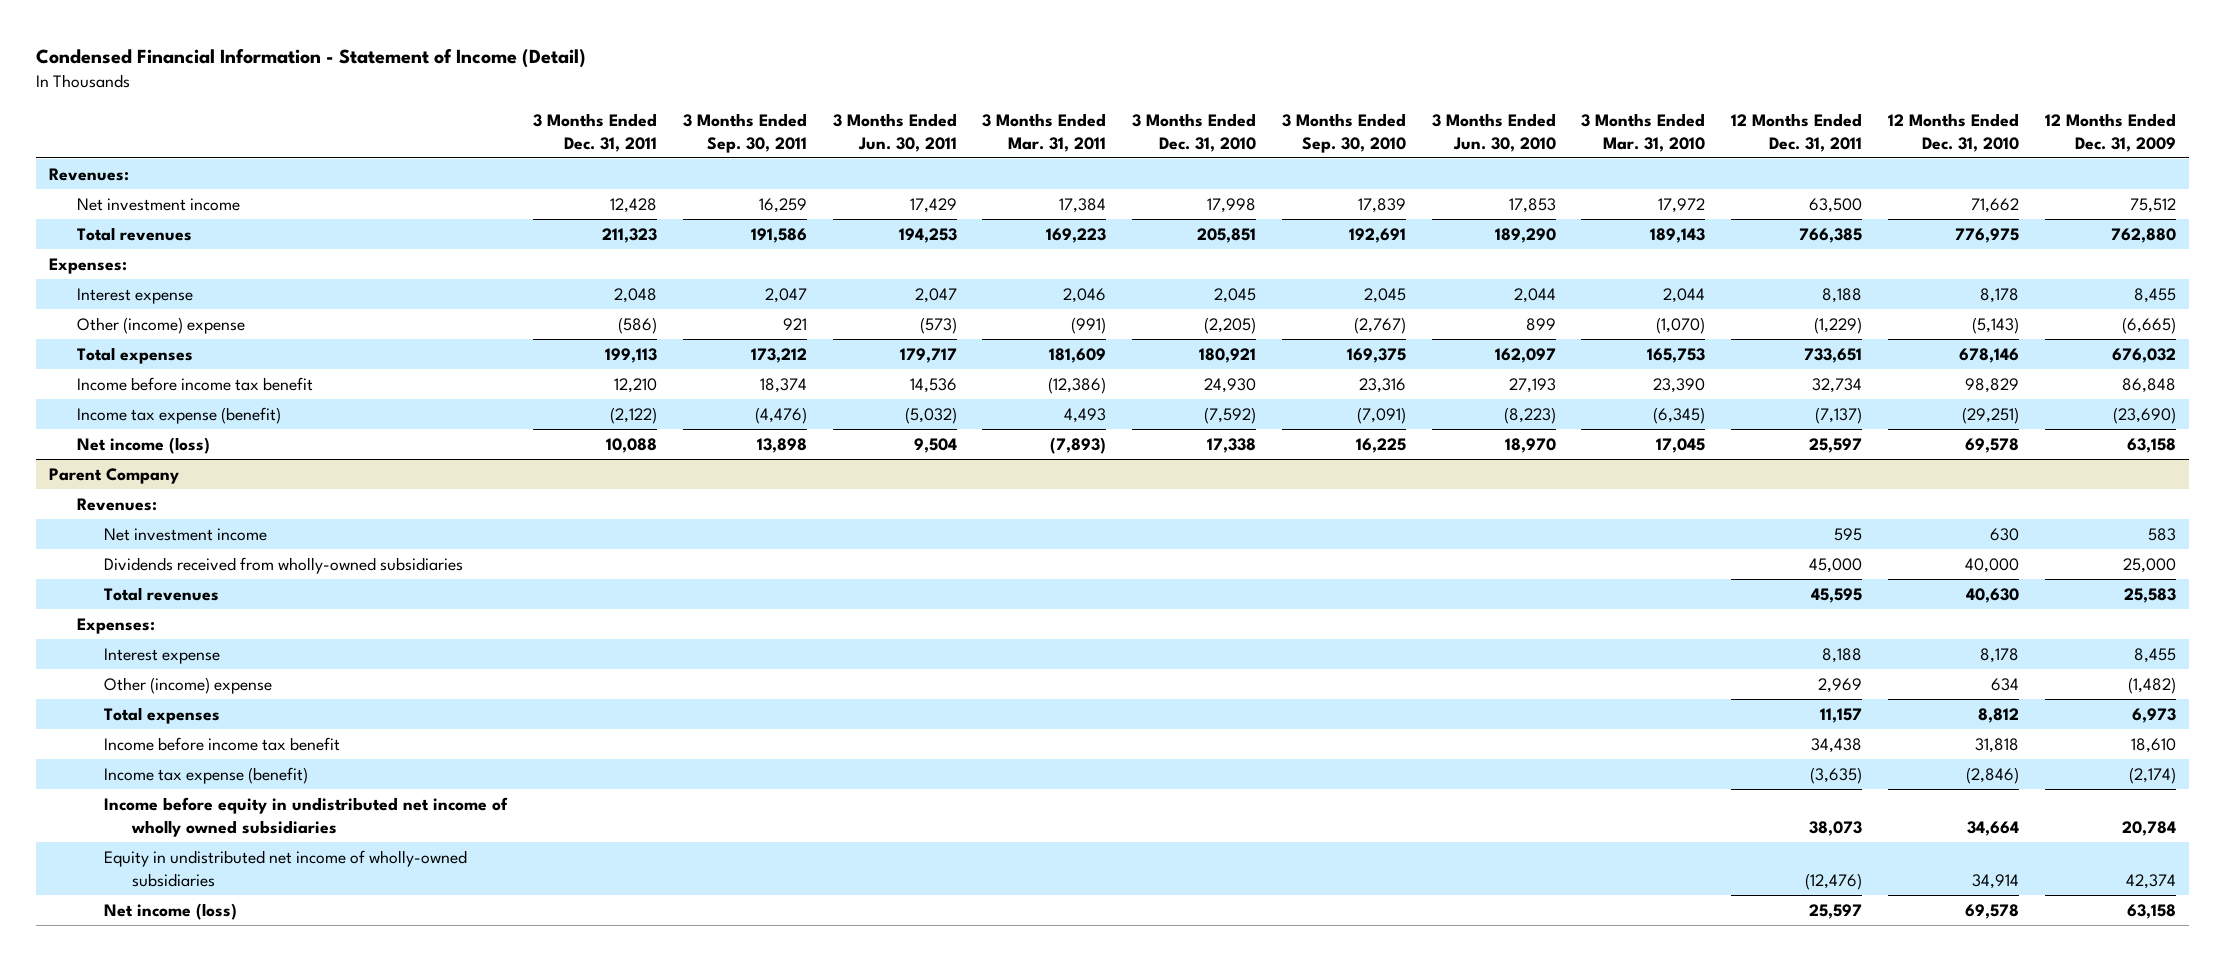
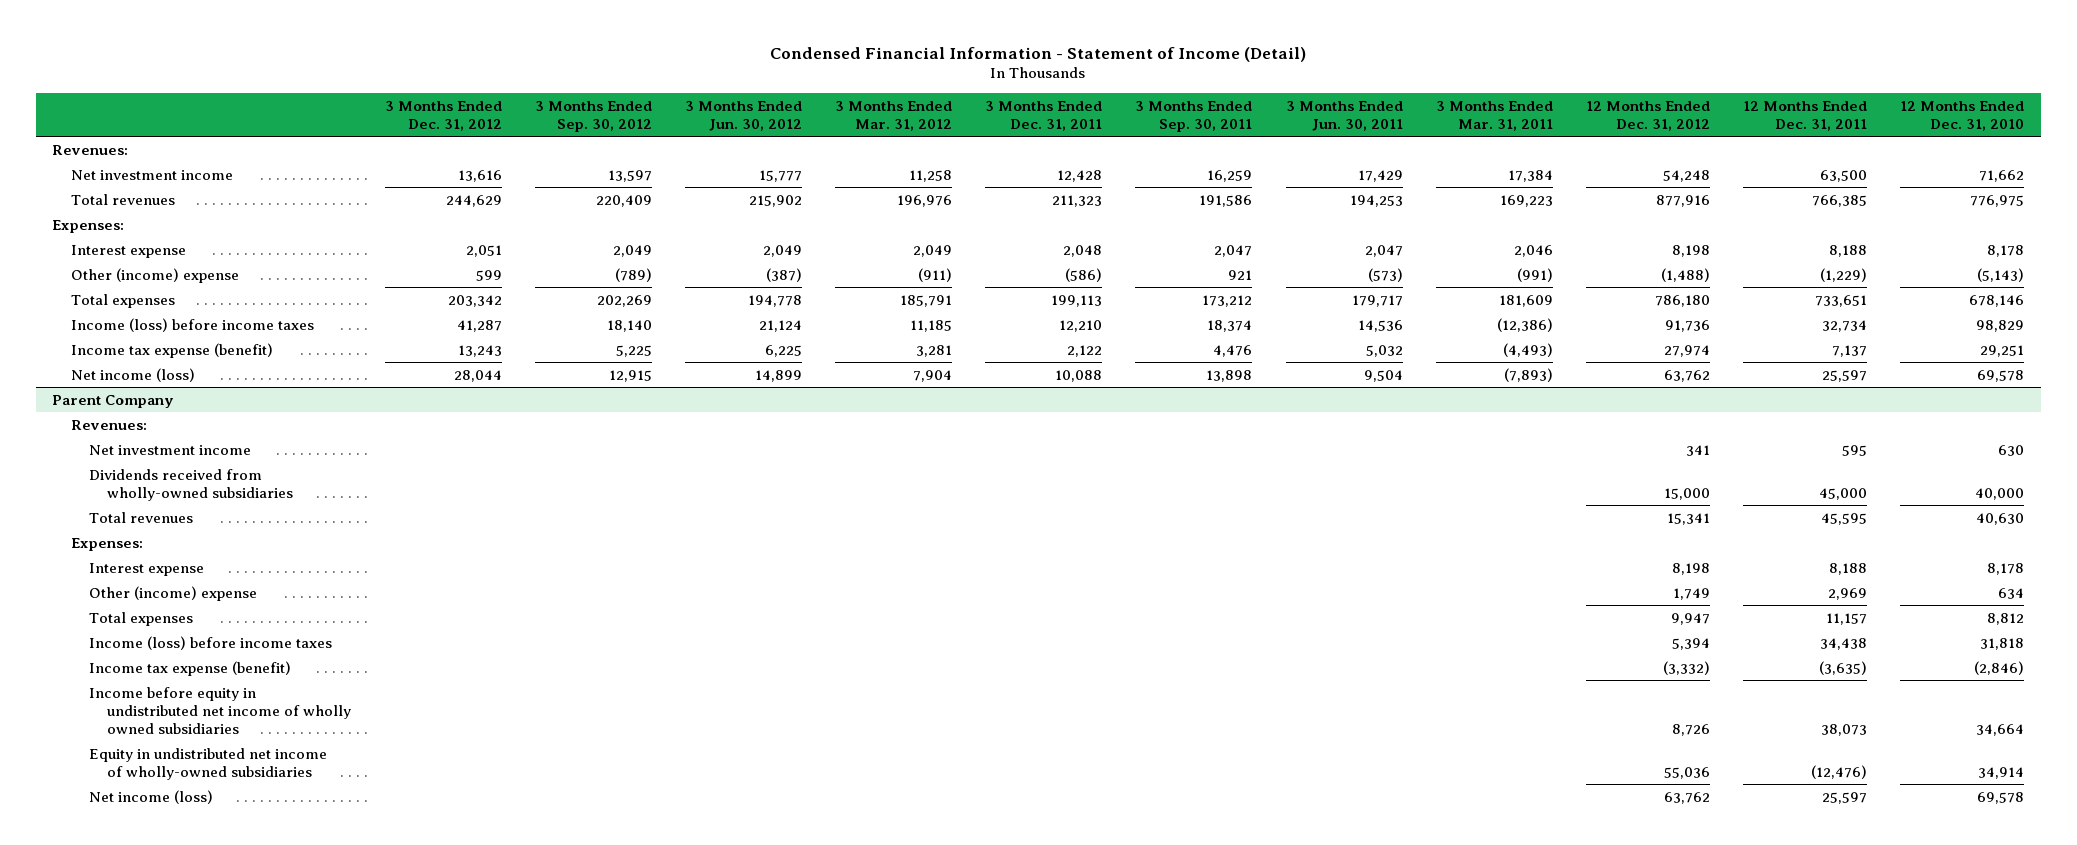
- | 3 Months Ended Dec. 31, 2011 | 3 Months Ended Sep. 30, 2011 | 3 Months Ended Jun. 30, 2011 | 3 Months Ended Mar. 31, 2011 | 3 Months Ended Dec. 31, 2010 | 3 Months Ended Sep. 30, 2010 | 3 Months Ended Jun. 30, 2010 | 3 Months Ended Mar. 31, 2010 | 12 Months Ended Dec. 31, 2011 | 12 Months Ended Dec. 31, 2010 | 12 Months Ended Dec. 31, 2009
+ | 3 Months Ended Dec. 31, 2012 | 3 Months Ended Sep. 30, 2012 | 3 Months Ended Jun. 30, 2012 | 3 Months Ended Mar. 31, 2012 | 3 Months Ended Dec. 31, 2011 | 3 Months Ended Sep. 30, 2011 | 3 Months Ended Jun. 30, 2011 | 3 Months Ended Mar. 31, 2011 | 12 Months Ended Dec. 31, 2012 | 12 Months Ended Dec. 31, 2011 | 12 Months Ended Dec. 31, 2010
- Income before income tax benefit | 12,210 | 18,374 | 14,536 | (12,386) | 24,930 | 23,316 | 27,193 | 23,390 | 32,734 | 98,829 | 86,848
- Income tax expense (benefit) | (2,122) | (4,476) | (5,032) | 4,493 | (7,592) | (7,091) | (8,223) | (6,345) | (7,137) | (29,251) | (23,690)
+ Income (loss) before income taxes | 41,287 | 18,140 | 21,124 | 11,185 | 12,210 | 18,374 | 14,536 | (12,386) | 91,736 | 32,734 | 98,829
+ Income tax expense (benefit) | 13,243 | 5,225 | 6,225 | 3,281 | 2,122 | 4,476 | 5,032 | (4,493) | 27,974 | 7,137 | 29,251
@ Parent Company
- Income before income tax benefit | | | | | | | | | 34,438 | 31,818 | 18,610
+ Income (loss) before income taxes | | | | | | | | | 5,394 | 34,438 | 31,818

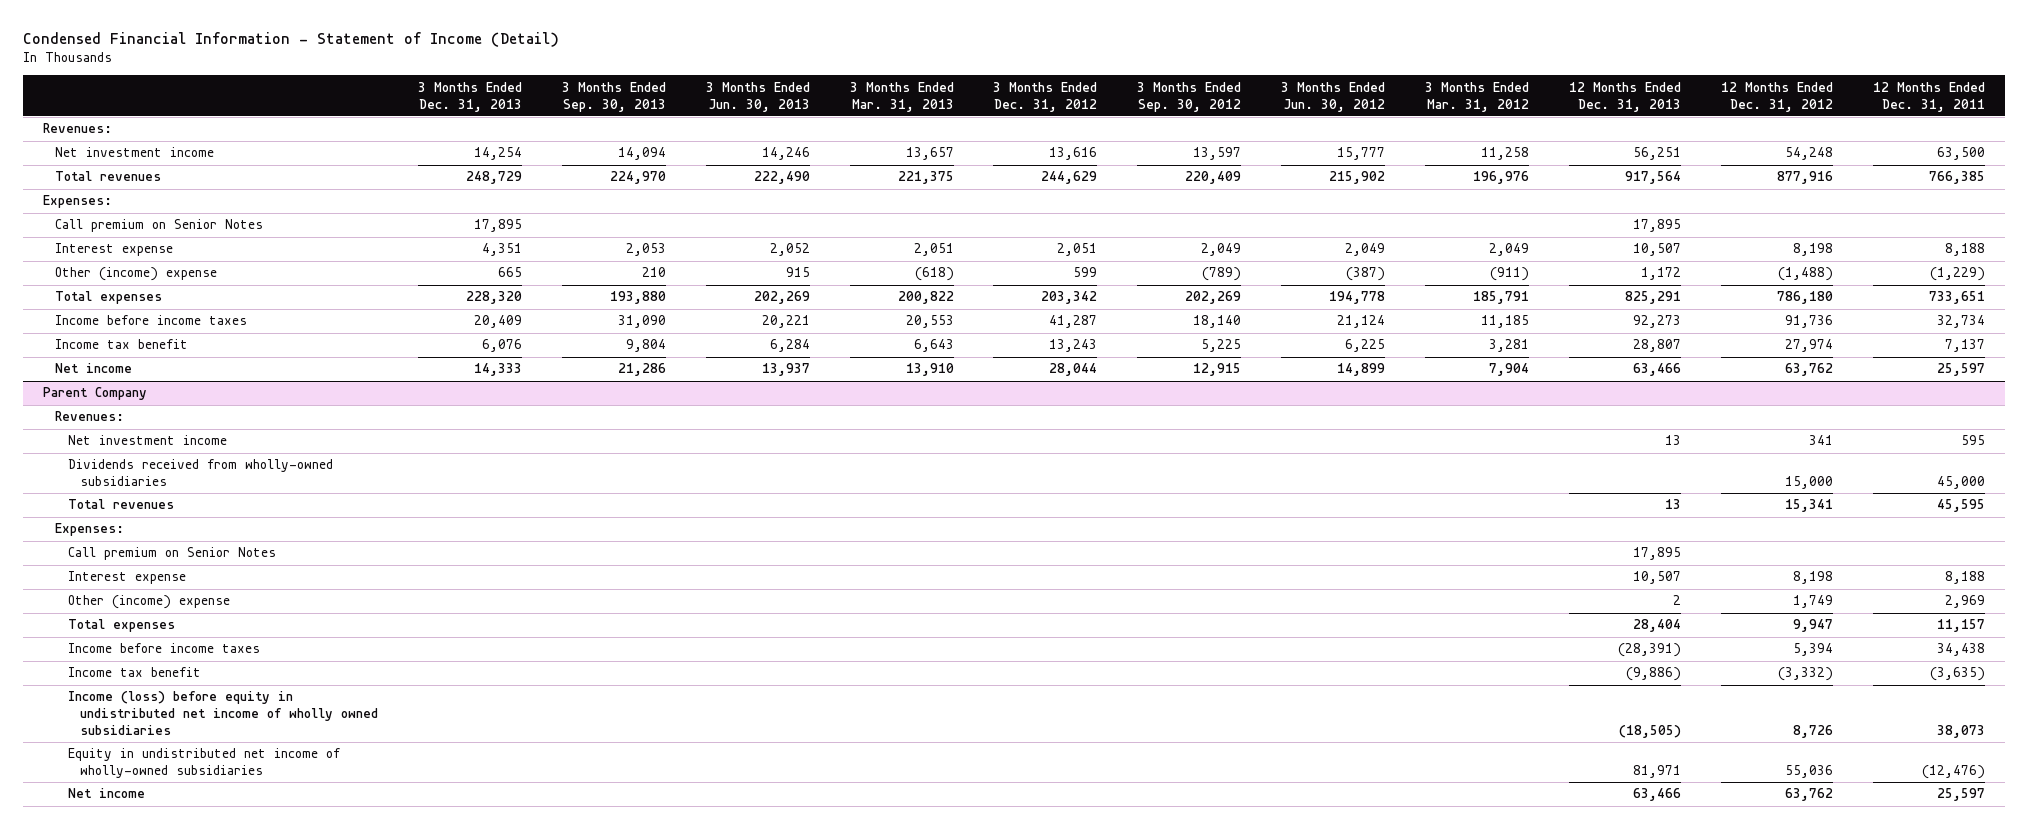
- | 3 Months Ended Dec. 31, 2012 | 3 Months Ended Sep. 30, 2012 | 3 Months Ended Jun. 30, 2012 | 3 Months Ended Mar. 31, 2012 | 3 Months Ended Dec. 31, 2011 | 3 Months Ended Sep. 30, 2011 | 3 Months Ended Jun. 30, 2011 | 3 Months Ended Mar. 31, 2011 | 12 Months Ended Dec. 31, 2012 | 12 Months Ended Dec. 31, 2011 | 12 Months Ended Dec. 31, 2010
+ | 3 Months Ended Dec. 31, 2013 | 3 Months Ended Sep. 30, 2013 | 3 Months Ended Jun. 30, 2013 | 3 Months Ended Mar. 31, 2013 | 3 Months Ended Dec. 31, 2012 | 3 Months Ended Sep. 30, 2012 | 3 Months Ended Jun. 30, 2012 | 3 Months Ended Mar. 31, 2012 | 12 Months Ended Dec. 31, 2013 | 12 Months Ended Dec. 31, 2012 | 12 Months Ended Dec. 31, 2011
+ Call premium on Senior Notes | 17,895 | | | | | | | | 17,895 | |
- Income (loss) before income taxes | 41,287 | 18,140 | 21,124 | 11,185 | 12,210 | 18,374 | 14,536 | (12,386) | 91,736 | 32,734 | 98,829
- Income tax expense (benefit) | 13,243 | 5,225 | 6,225 | 3,281 | 2,122 | 4,476 | 5,032 | (4,493) | 27,974 | 7,137 | 29,251
- Net income (loss) | 28,044 | 12,915 | 14,899 | 7,904 | 10,088 | 13,898 | 9,504 | (7,893) | 63,762 | 25,597 | 69,578
+ Income before income taxes | 20,409 | 31,090 | 20,221 | 20,553 | 41,287 | 18,140 | 21,124 | 11,185 | 92,273 | 91,736 | 32,734
+ Income tax benefit | 6,076 | 9,804 | 6,284 | 6,643 | 13,243 | 5,225 | 6,225 | 3,281 | 28,807 | 27,974 | 7,137
+ Net income | 14,333 | 21,286 | 13,937 | 13,910 | 28,044 | 12,915 | 14,899 | 7,904 | 63,466 | 63,762 | 25,597
@ Parent Company
+ Call premium on Senior Notes | | | | | | | | | 17,895 | |
- Income (loss) before income taxes | | | | | | | | | 5,394 | 34,438 | 31,818
- Income tax expense (benefit) | | | | | | | | | (3,332) | (3,635) | (2,846)
- Income before equity in undistributed net income of wholly owned subsidiaries | | | | | | | | | 8,726 | 38,073 | 34,664
+ Income before income taxes | | | | | | | | | (28,391) | 5,394 | 34,438
+ Income tax benefit | | | | | | | | | (9,886) | (3,332) | (3,635)
+ Income (loss) before equity in undistributed net income of wholly owned subsidiaries | | | | | | | | | (18,505) | 8,726 | 38,073
- Net income (loss) | | | | | | | | | 63,762 | 25,597 | 69,578
+ Net income | | | | | | | | | 63,466 | 63,762 | 25,597

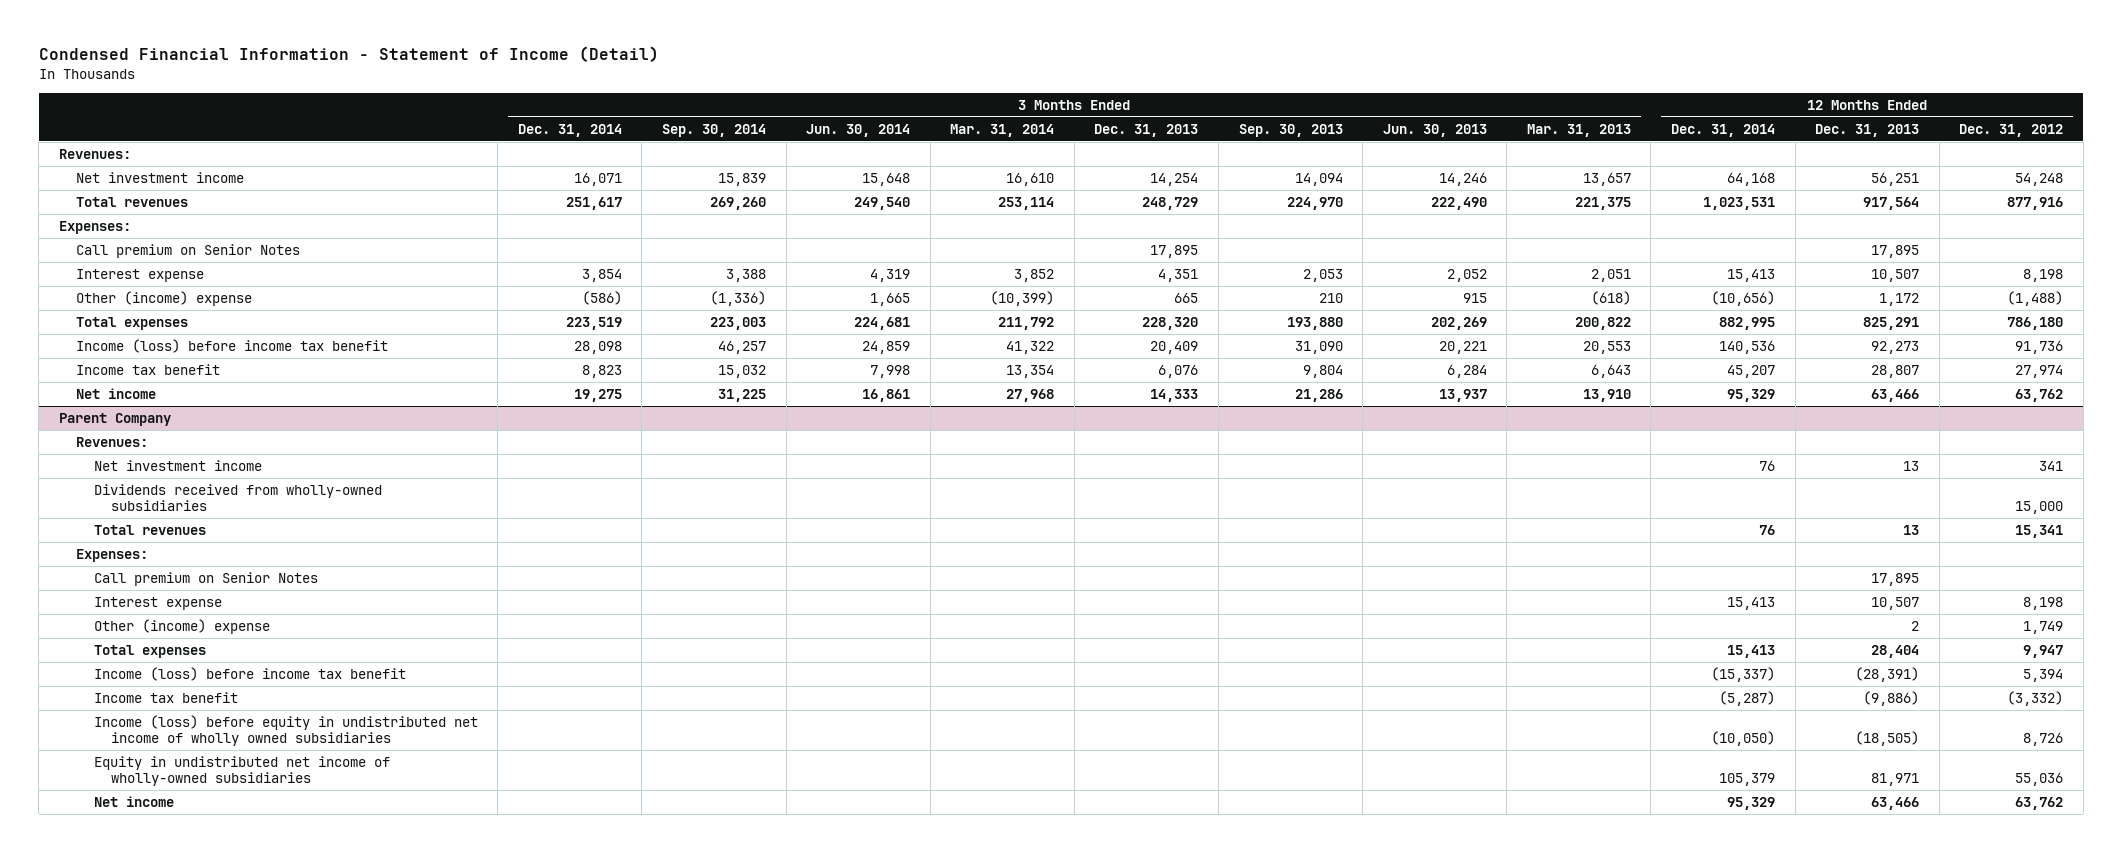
- | 3 Months Ended Dec. 31, 2013 | 3 Months Ended Sep. 30, 2013 | 3 Months Ended Jun. 30, 2013 | 3 Months Ended Mar. 31, 2013 | 3 Months Ended Dec. 31, 2012 | 3 Months Ended Sep. 30, 2012 | 3 Months Ended Jun. 30, 2012 | 3 Months Ended Mar. 31, 2012 | 12 Months Ended Dec. 31, 2013 | 12 Months Ended Dec. 31, 2012 | 12 Months Ended Dec. 31, 2011
+ | 3 Months Ended Dec. 31, 2014 | 3 Months Ended Sep. 30, 2014 | 3 Months Ended Jun. 30, 2014 | 3 Months Ended Mar. 31, 2014 | 3 Months Ended Dec. 31, 2013 | 3 Months Ended Sep. 30, 2013 | 3 Months Ended Jun. 30, 2013 | 3 Months Ended Mar. 31, 2013 | 12 Months Ended Dec. 31, 2014 | 12 Months Ended Dec. 31, 2013 | 12 Months Ended Dec. 31, 2012
- Income before income taxes | 20,409 | 31,090 | 20,221 | 20,553 | 41,287 | 18,140 | 21,124 | 11,185 | 92,273 | 91,736 | 32,734
+ Income (loss) before income tax benefit | 28,098 | 46,257 | 24,859 | 41,322 | 20,409 | 31,090 | 20,221 | 20,553 | 140,536 | 92,273 | 91,736
@ Parent Company
- Income before income taxes | | | | | | | | | (28,391) | 5,394 | 34,438
+ Income (loss) before income tax benefit | | | | | | | | | (15,337) | (28,391) | 5,394

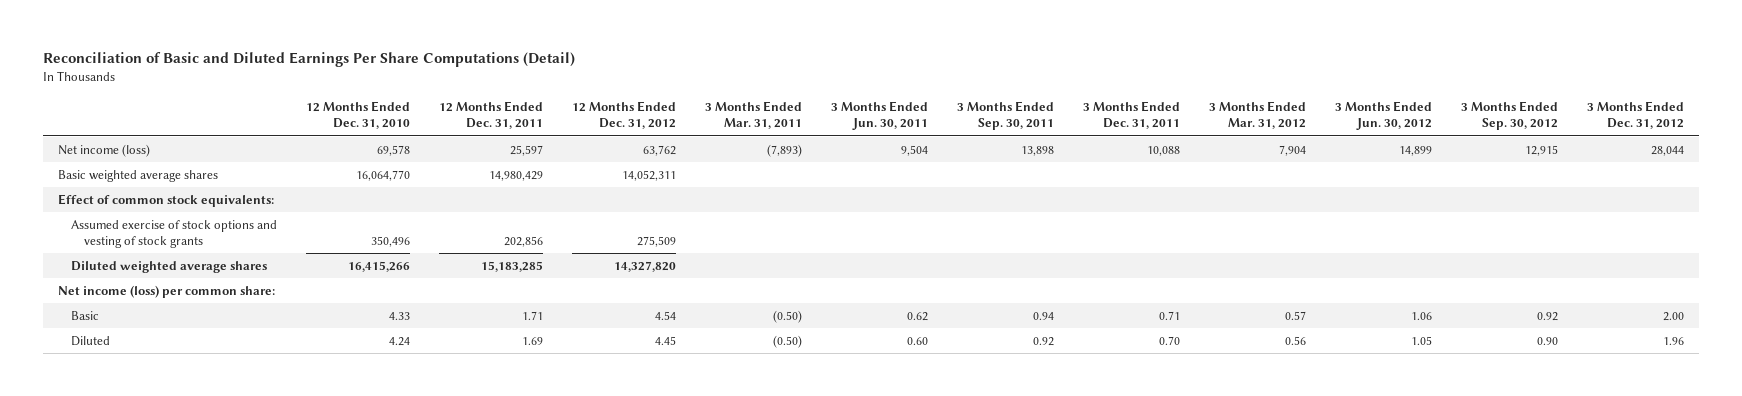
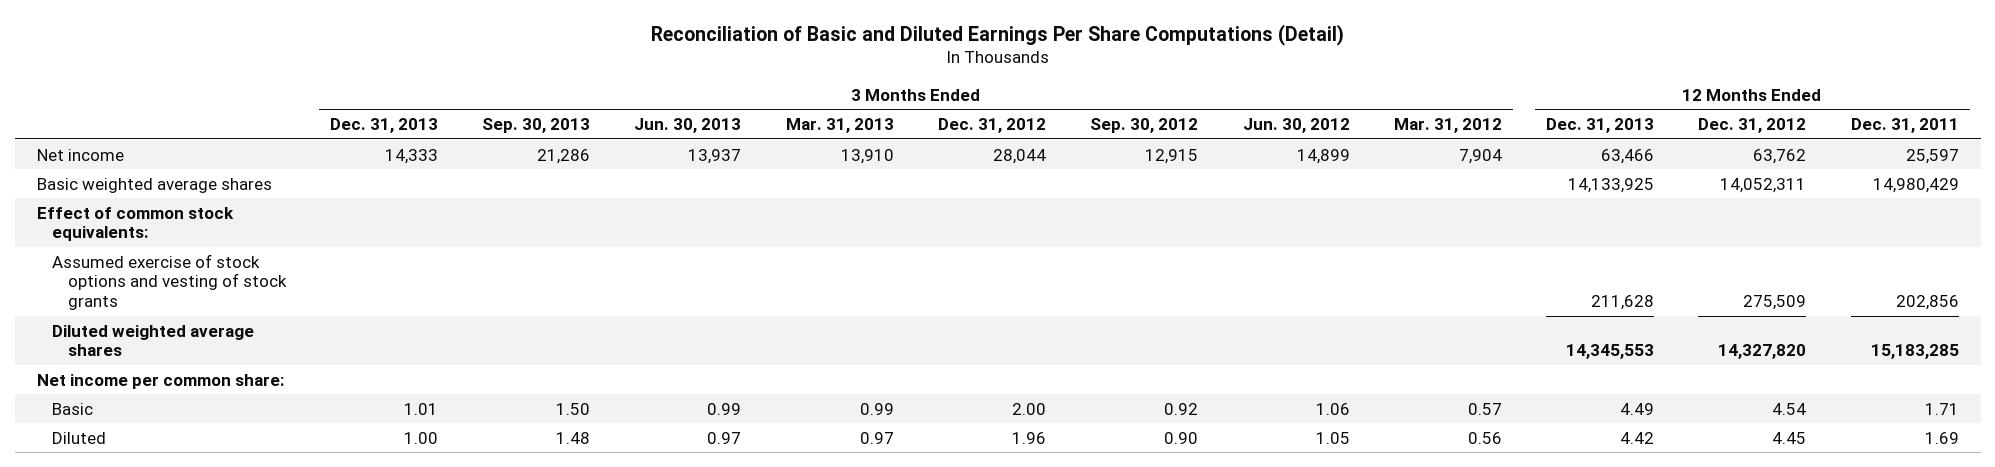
- | 12 Months Ended Dec. 31, 2010 | 12 Months Ended Dec. 31, 2011 | 12 Months Ended Dec. 31, 2012 | 3 Months Ended Mar. 31, 2011 | 3 Months Ended Jun. 30, 2011 | 3 Months Ended Sep. 30, 2011 | 3 Months Ended Dec. 31, 2011 | 3 Months Ended Mar. 31, 2012 | 3 Months Ended Jun. 30, 2012 | 3 Months Ended Sep. 30, 2012 | 3 Months Ended Dec. 31, 2012
+ | 3 Months Ended Dec. 31, 2013 | 3 Months Ended Sep. 30, 2013 | 3 Months Ended Jun. 30, 2013 | 3 Months Ended Mar. 31, 2013 | 3 Months Ended Dec. 31, 2012 | 3 Months Ended Sep. 30, 2012 | 3 Months Ended Jun. 30, 2012 | 3 Months Ended Mar. 31, 2012 | 12 Months Ended Dec. 31, 2013 | 12 Months Ended Dec. 31, 2012 | 12 Months Ended Dec. 31, 2011
- Net income (loss) | 69,578 | 25,597 | 63,762 | (7,893) | 9,504 | 13,898 | 10,088 | 7,904 | 14,899 | 12,915 | 28,044
+ Net income | 14,333 | 21,286 | 13,937 | 13,910 | 28,044 | 12,915 | 14,899 | 7,904 | 63,466 | 63,762 | 25,597
- Net income (loss) per common share:
+ Net income per common share:

